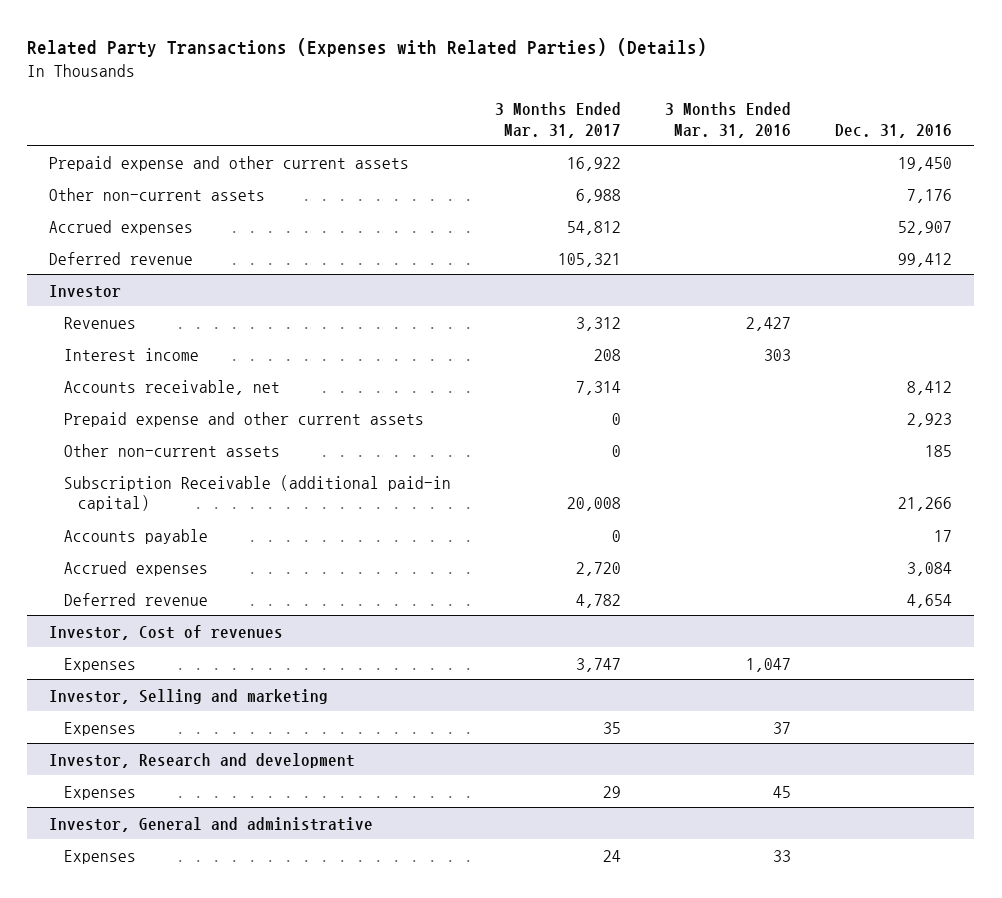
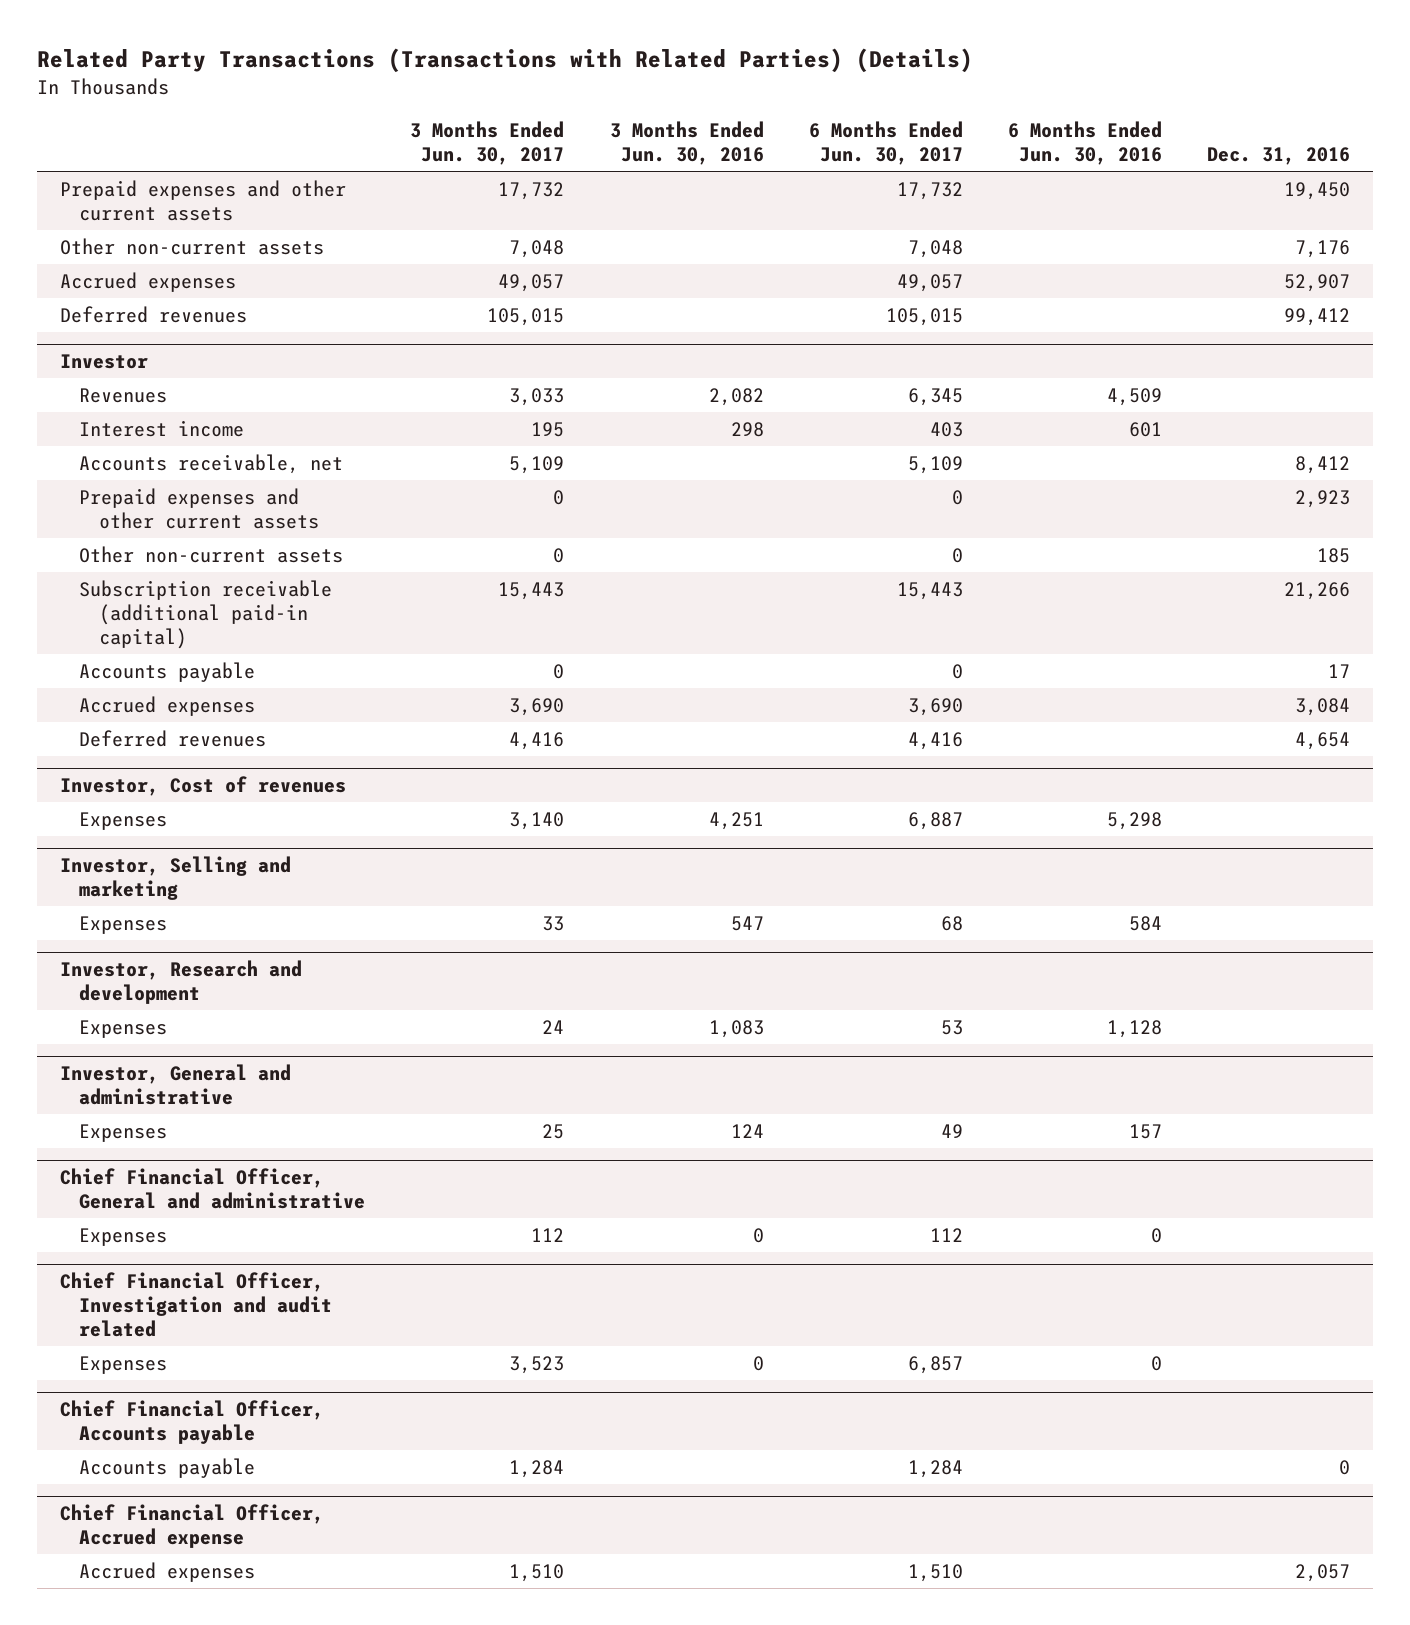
- Related Party Transactions (Expenses with Related Parties) (Details)
+ Related Party Transactions (Transactions with Related Parties) (Details)
- | 3 Months Ended Mar. 31, 2017 | 3 Months Ended Mar. 31, 2016 | Dec. 31, 2016
+ | 3 Months Ended Jun. 30, 2017 | 3 Months Ended Jun. 30, 2016 | 6 Months Ended Jun. 30, 2017 | 6 Months Ended Jun. 30, 2016 | Dec. 31, 2016
- Prepaid expense and other current assets | 16,922 | | 19,450
+ Prepaid expenses and other current assets | 17,732 | | 17,732 | | 19,450
- Deferred revenue | 105,321 | | 99,412
+ Deferred revenues | 105,015 | | 105,015 | | 99,412
@ Investor
- Prepaid expense and other current assets | 0 | | 2,923
+ Prepaid expenses and other current assets | 0 | | 0 | | 2,923
- Subscription Receivable (additional paid-in capital) | 20,008 | | 21,266
+ Subscription receivable (additional paid-in capital) | 15,443 | | 15,443 | | 21,266
- Deferred revenue | 4,782 | | 4,654
+ Deferred revenues | 4,416 | | 4,416 | | 4,654
+ Chief Financial Officer, General and administrative
+ Expenses | 112 | 0 | 112 | 0 |
+ Chief Financial Officer, Investigation and audit related
+ Expenses | 3,523 | 0 | 6,857 | 0 |
+ Chief Financial Officer, Accounts payable
+ Accounts payable | 1,284 | | 1,284 | | 0
+ Chief Financial Officer, Accrued expense
+ Accrued expenses | 1,510 | | 1,510 | | 2,057

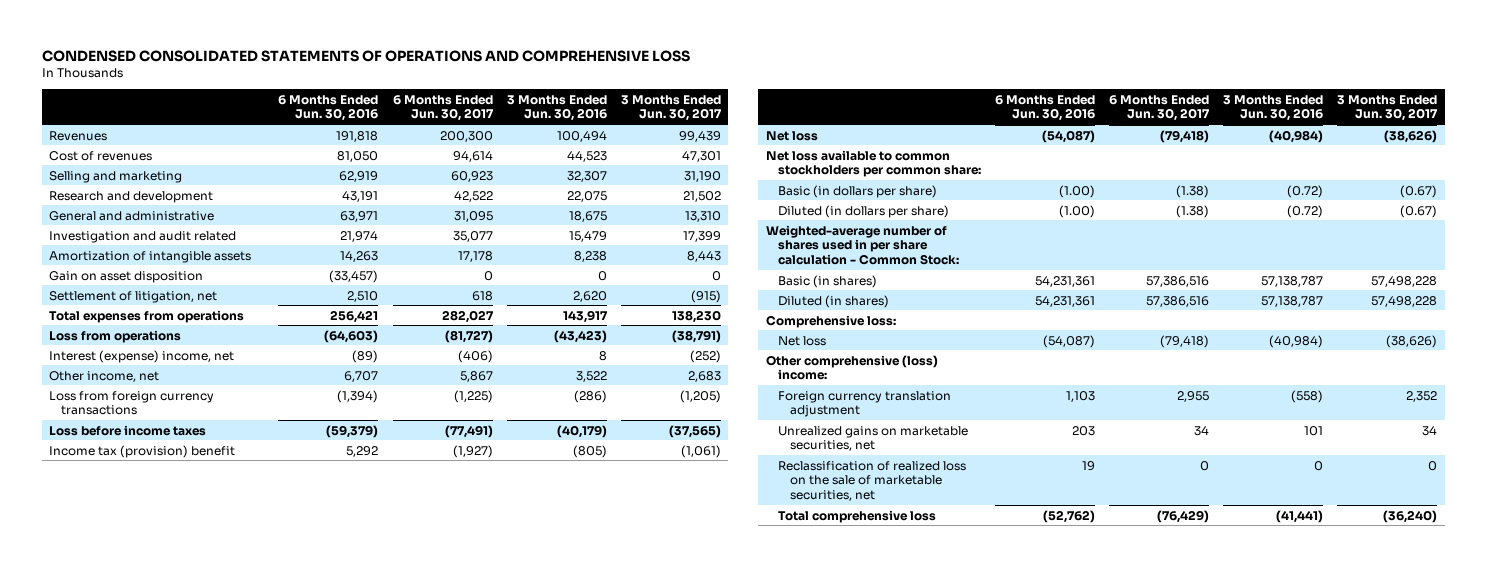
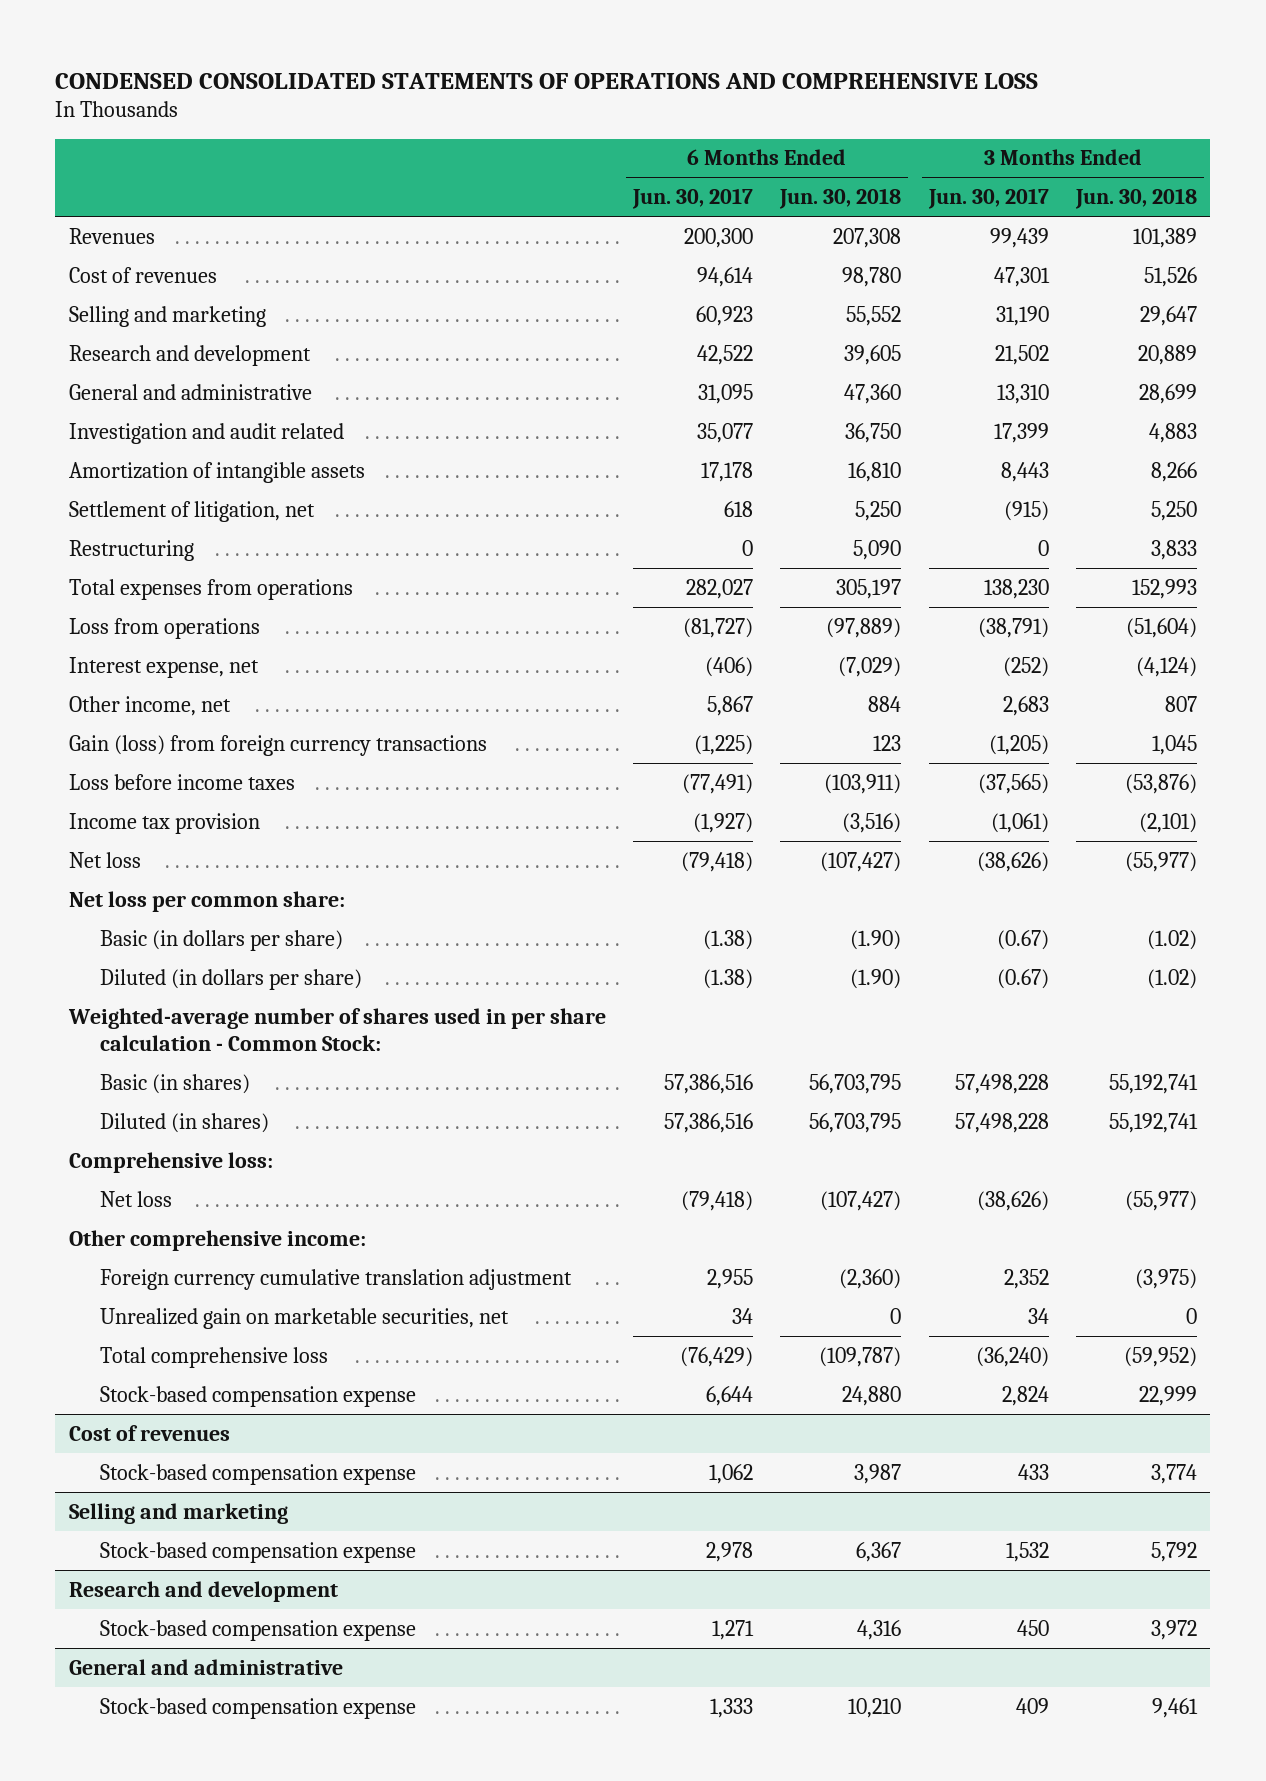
- | 6 Months Ended Jun. 30, 2016 | 6 Months Ended Jun. 30, 2017 | 3 Months Ended Jun. 30, 2016 | 3 Months Ended Jun. 30, 2017
+ | 6 Months Ended Jun. 30, 2017 | 6 Months Ended Jun. 30, 2018 | 3 Months Ended Jun. 30, 2017 | 3 Months Ended Jun. 30, 2018
- Gain on asset disposition | (33,457) | 0 | 0 | 0
+ Restructuring | 0 | 5,090 | 0 | 3,833
- Interest (expense) income, net | (89) | (406) | 8 | (252)
+ Interest expense, net | (406) | (7,029) | (252) | (4,124)
- Loss from foreign currency transactions | (1,394) | (1,225) | (286) | (1,205)
+ Gain (loss) from foreign currency transactions | (1,225) | 123 | (1,205) | 1,045
- Income tax (provision) benefit | 5,292 | (1,927) | (805) | (1,061)
+ Income tax provision | (1,927) | (3,516) | (1,061) | (2,101)
- Net loss available to common stockholders per common share:
+ Net loss per common share:
- Other comprehensive (loss) income:
- Foreign currency translation adjustment | 1,103 | 2,955 | (558) | 2,352
- Unrealized gains on marketable securities, net | 203 | 34 | 101 | 34
- Reclassification of realized loss on the sale of marketable securities, net | 19 | 0 | 0 | 0
+ Other comprehensive income:
+ Foreign currency cumulative translation adjustment | 2,955 | (2,360) | 2,352 | (3,975)
+ Unrealized gain on marketable securities, net | 34 | 0 | 34 | 0
+ Stock-based compensation expense | 6,644 | 24,880 | 2,824 | 22,999
+ Cost of revenues
+ Stock-based compensation expense | 1,062 | 3,987 | 433 | 3,774
+ Selling and marketing
+ Stock-based compensation expense | 2,978 | 6,367 | 1,532 | 5,792
+ Research and development
+ Stock-based compensation expense | 1,271 | 4,316 | 450 | 3,972
+ General and administrative
+ Stock-based compensation expense | 1,333 | 10,210 | 409 | 9,461

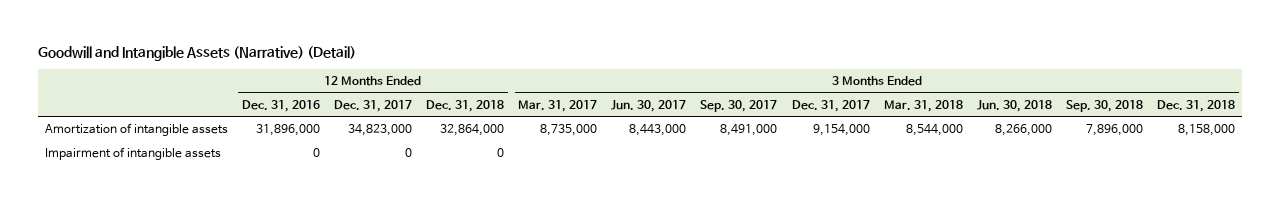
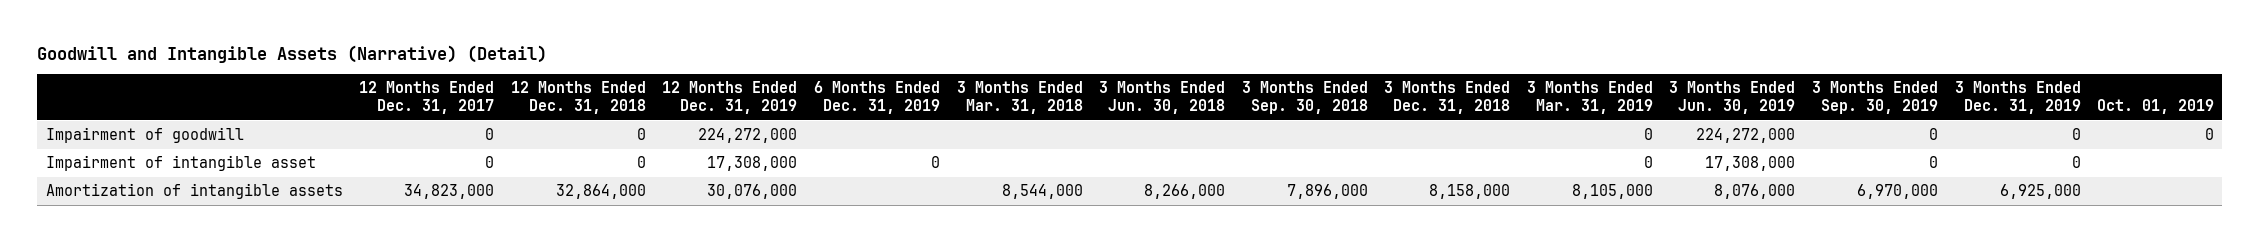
- | 12 Months Ended Dec. 31, 2016 | 12 Months Ended Dec. 31, 2017 | 12 Months Ended Dec. 31, 2018 | 3 Months Ended Mar. 31, 2017 | 3 Months Ended Jun. 30, 2017 | 3 Months Ended Sep. 30, 2017 | 3 Months Ended Dec. 31, 2017 | 3 Months Ended Mar. 31, 2018 | 3 Months Ended Jun. 30, 2018 | 3 Months Ended Sep. 30, 2018 | 3 Months Ended Dec. 31, 2018
+ | 12 Months Ended Dec. 31, 2017 | 12 Months Ended Dec. 31, 2018 | 12 Months Ended Dec. 31, 2019 | 6 Months Ended Dec. 31, 2019 | 3 Months Ended Mar. 31, 2018 | 3 Months Ended Jun. 30, 2018 | 3 Months Ended Sep. 30, 2018 | 3 Months Ended Dec. 31, 2018 | 3 Months Ended Mar. 31, 2019 | 3 Months Ended Jun. 30, 2019 | 3 Months Ended Sep. 30, 2019 | 3 Months Ended Dec. 31, 2019 | Oct. 01, 2019
+ Impairment of goodwill | 0 | 0 | 224,272,000 | | | | | | 0 | 224,272,000 | 0 | 0 | 0
+ Impairment of intangible asset | 0 | 0 | 17,308,000 | 0 | | | | | 0 | 17,308,000 | 0 | 0 |
- Impairment of intangible assets | 0 | 0 | 0 | | | | | | | |

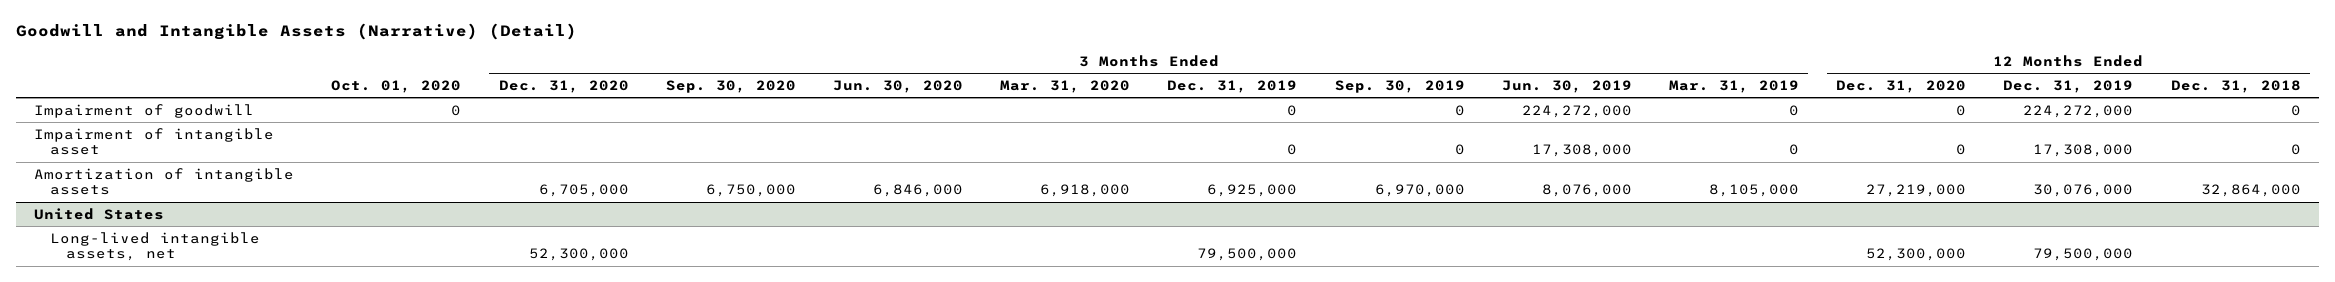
- | 12 Months Ended Dec. 31, 2017 | 12 Months Ended Dec. 31, 2018 | 12 Months Ended Dec. 31, 2019 | 6 Months Ended Dec. 31, 2019 | 3 Months Ended Mar. 31, 2018 | 3 Months Ended Jun. 30, 2018 | 3 Months Ended Sep. 30, 2018 | 3 Months Ended Dec. 31, 2018 | 3 Months Ended Mar. 31, 2019 | 3 Months Ended Jun. 30, 2019 | 3 Months Ended Sep. 30, 2019 | 3 Months Ended Dec. 31, 2019 | Oct. 01, 2019
+ | Oct. 01, 2020 | 3 Months Ended Dec. 31, 2020 | 3 Months Ended Sep. 30, 2020 | 3 Months Ended Jun. 30, 2020 | 3 Months Ended Mar. 31, 2020 | 3 Months Ended Dec. 31, 2019 | 3 Months Ended Sep. 30, 2019 | 3 Months Ended Jun. 30, 2019 | 3 Months Ended Mar. 31, 2019 | 12 Months Ended Dec. 31, 2020 | 12 Months Ended Dec. 31, 2019 | 12 Months Ended Dec. 31, 2018
+ United States
+ Long-lived intangible assets, net | | 52,300,000 | | | | 79,500,000 | | | | 52,300,000 | 79,500,000 |

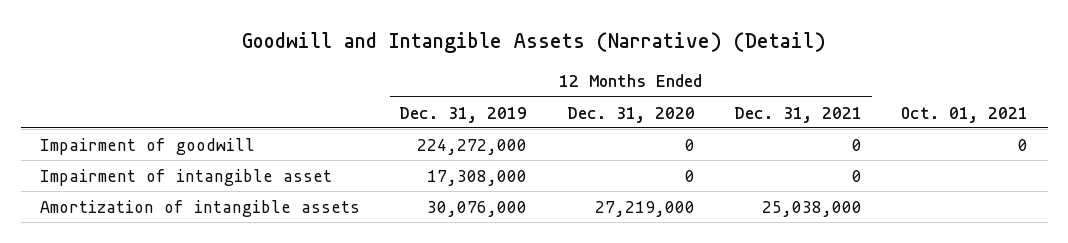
- | Oct. 01, 2020 | 3 Months Ended Dec. 31, 2020 | 3 Months Ended Sep. 30, 2020 | 3 Months Ended Jun. 30, 2020 | 3 Months Ended Mar. 31, 2020 | 3 Months Ended Dec. 31, 2019 | 3 Months Ended Sep. 30, 2019 | 3 Months Ended Jun. 30, 2019 | 3 Months Ended Mar. 31, 2019 | 12 Months Ended Dec. 31, 2020 | 12 Months Ended Dec. 31, 2019 | 12 Months Ended Dec. 31, 2018
+ | 12 Months Ended Dec. 31, 2019 | 12 Months Ended Dec. 31, 2020 | 12 Months Ended Dec. 31, 2021 | Oct. 01, 2021
- United States
- Long-lived intangible assets, net | | 52,300,000 | | | | 79,500,000 | | | | 52,300,000 | 79,500,000 |

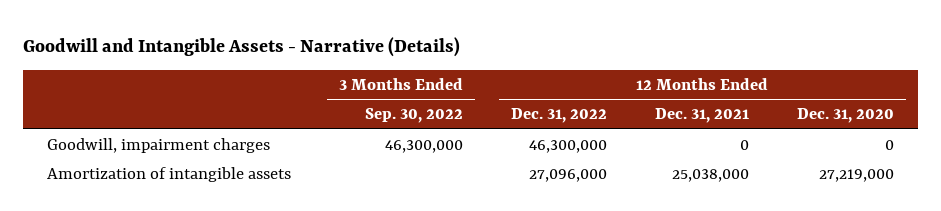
- Goodwill and Intangible Assets (Narrative) (Detail)
+ Goodwill and Intangible Assets - Narrative (Details)
- | 12 Months Ended Dec. 31, 2019 | 12 Months Ended Dec. 31, 2020 | 12 Months Ended Dec. 31, 2021 | Oct. 01, 2021
+ | 3 Months Ended Sep. 30, 2022 | 12 Months Ended Dec. 31, 2022 | 12 Months Ended Dec. 31, 2021 | 12 Months Ended Dec. 31, 2020
- Impairment of goodwill | 224,272,000 | 0 | 0 | 0
- Impairment of intangible asset | 17,308,000 | 0 | 0 |
+ Goodwill, impairment charges | 46,300,000 | 46,300,000 | 0 | 0

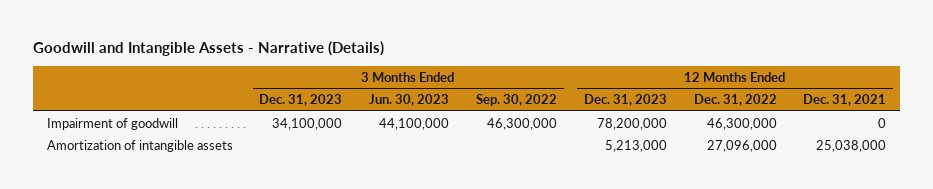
- | 3 Months Ended Sep. 30, 2022 | 12 Months Ended Dec. 31, 2022 | 12 Months Ended Dec. 31, 2021 | 12 Months Ended Dec. 31, 2020
+ | 3 Months Ended Dec. 31, 2023 | 3 Months Ended Jun. 30, 2023 | 3 Months Ended Sep. 30, 2022 | 12 Months Ended Dec. 31, 2023 | 12 Months Ended Dec. 31, 2022 | 12 Months Ended Dec. 31, 2021
- Goodwill, impairment charges | 46,300,000 | 46,300,000 | 0 | 0
+ Impairment of goodwill | 34,100,000 | 44,100,000 | 46,300,000 | 78,200,000 | 46,300,000 | 0

